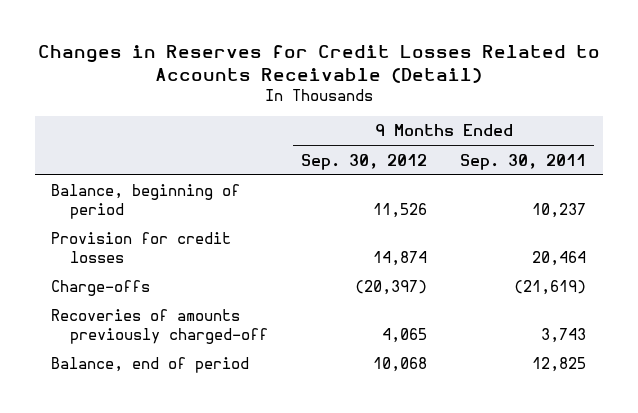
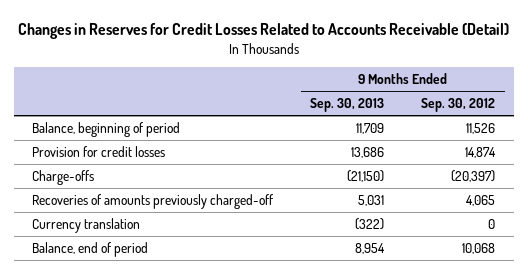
- | 9 Months Ended Sep. 30, 2012 | 9 Months Ended Sep. 30, 2011
+ | 9 Months Ended Sep. 30, 2013 | 9 Months Ended Sep. 30, 2012
+ Currency translation | (322) | 0

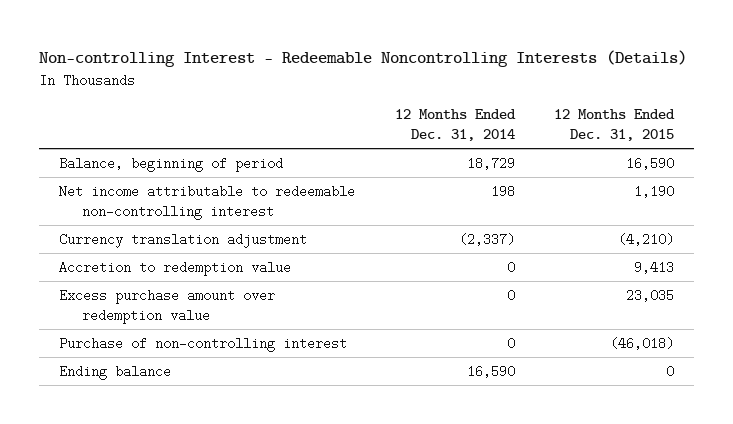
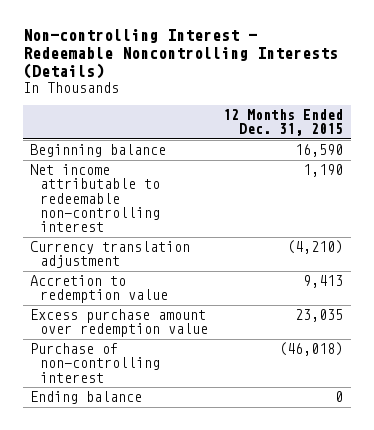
- | 12 Months Ended Dec. 31, 2014 | 12 Months Ended Dec. 31, 2015
+ | 12 Months Ended Dec. 31, 2015
- Balance, beginning of period | 18,729 | 16,590
+ Beginning balance | 16,590

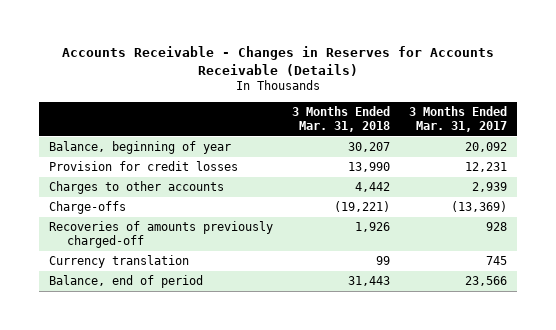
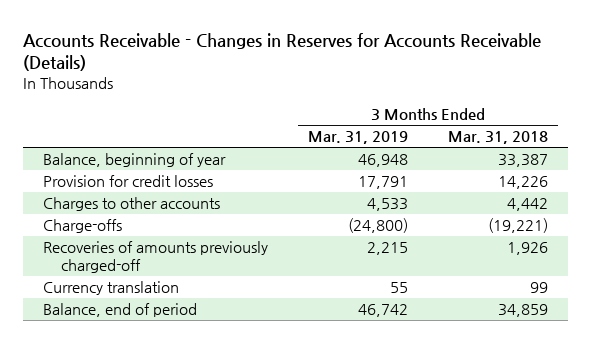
- | 3 Months Ended Mar. 31, 2018 | 3 Months Ended Mar. 31, 2017
+ | 3 Months Ended Mar. 31, 2019 | 3 Months Ended Mar. 31, 2018
- Balance, beginning of year | 30,207 | 20,092
- Provision for credit losses | 13,990 | 12,231
+ Balance, beginning of year | 46,948 | 33,387
+ Provision for credit losses | 17,791 | 14,226
- Balance, end of period | 31,443 | 23,566
+ Balance, end of period | 46,742 | 34,859

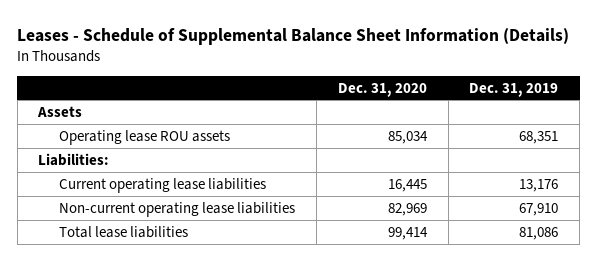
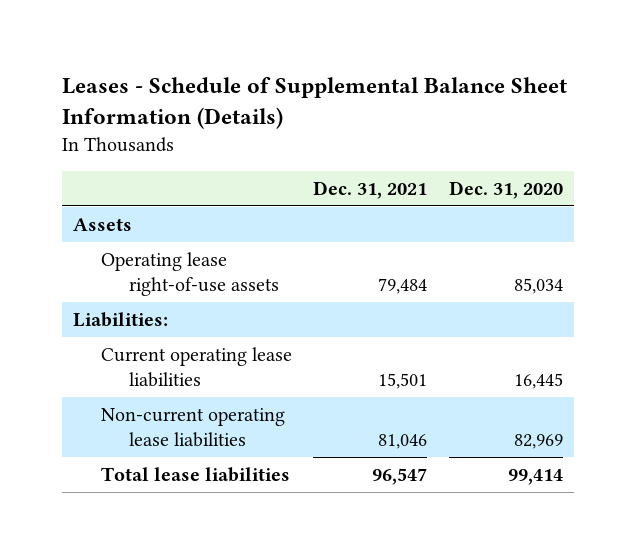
- | Dec. 31, 2020 | Dec. 31, 2019
+ | Dec. 31, 2021 | Dec. 31, 2020
- Operating lease ROU assets | 85,034 | 68,351
+ Operating lease right-of-use assets | 79,484 | 85,034

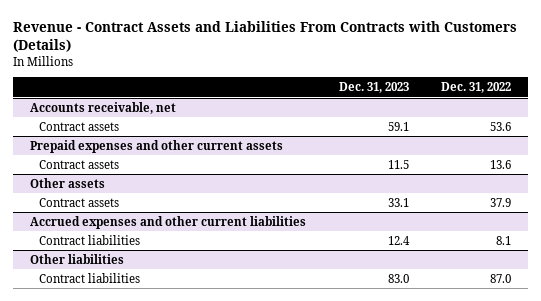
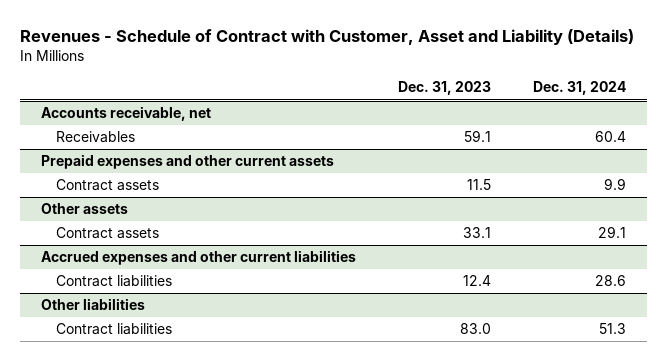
- Revenue - Contract Assets and Liabilities From Contracts with Customers (Details)
+ Revenues - Schedule of Contract with Customer, Asset and Liability (Details)
- | Dec. 31, 2023 | Dec. 31, 2022
+ | Dec. 31, 2023 | Dec. 31, 2024
@ Accounts receivable, net
- Contract assets | 59.1 | 53.6
+ Receivables | 59.1 | 60.4

